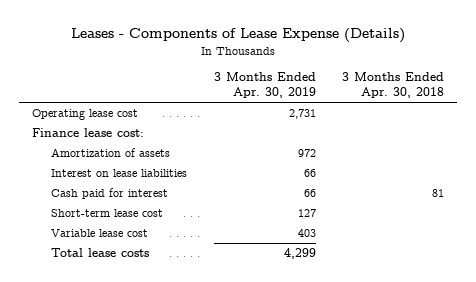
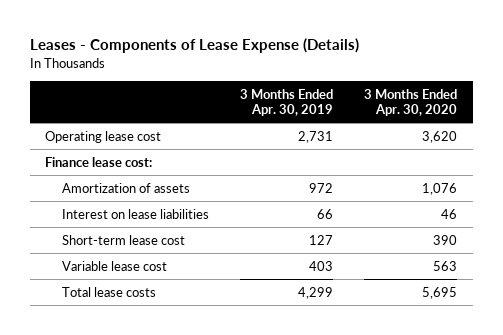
- | 3 Months Ended Apr. 30, 2019 | 3 Months Ended Apr. 30, 2018
+ | 3 Months Ended Apr. 30, 2019 | 3 Months Ended Apr. 30, 2020
- Cash paid for interest | 66 | 81

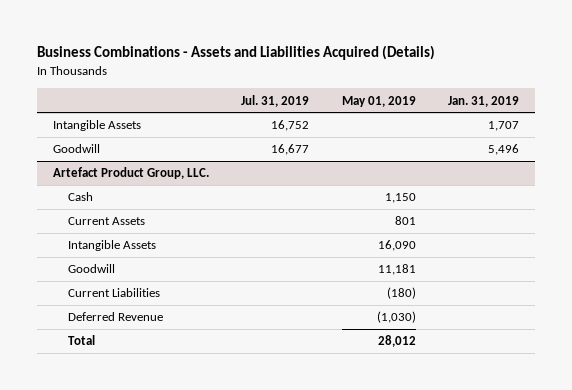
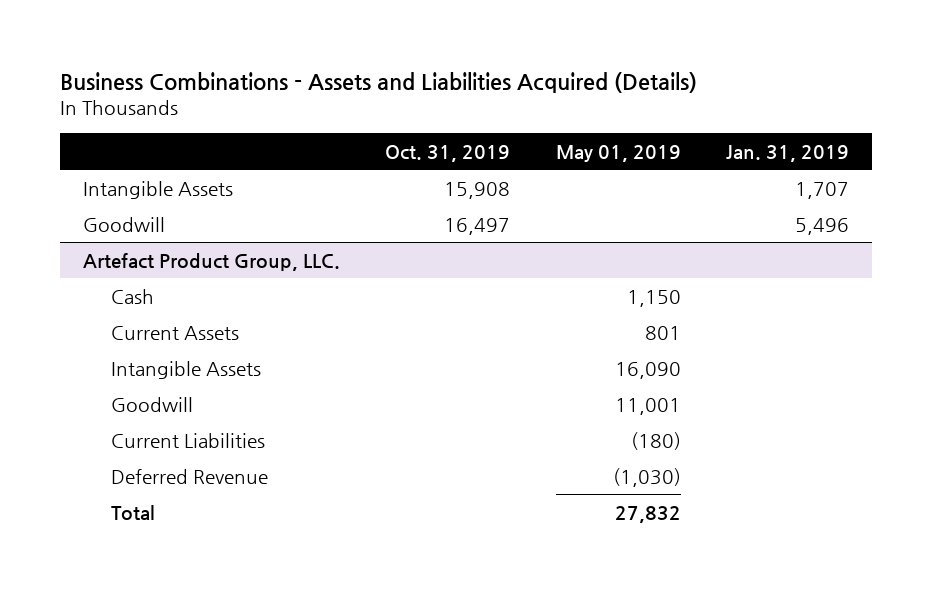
- | Jul. 31, 2019 | May 01, 2019 | Jan. 31, 2019
+ | Oct. 31, 2019 | May 01, 2019 | Jan. 31, 2019
@ Artefact Product Group, LLC.
- Goodwill | | 11,181 |
+ Goodwill | | 11,001 |
- Total | | 28,012 |
+ Total | | 27,832 |

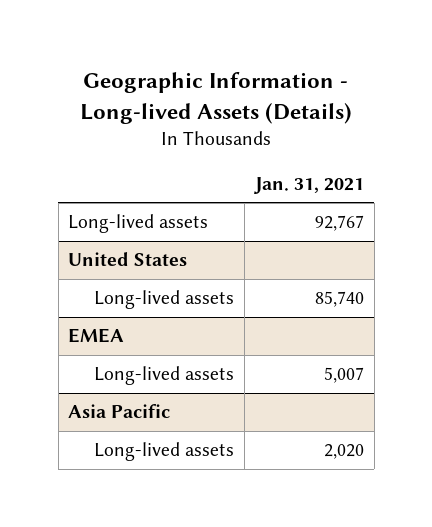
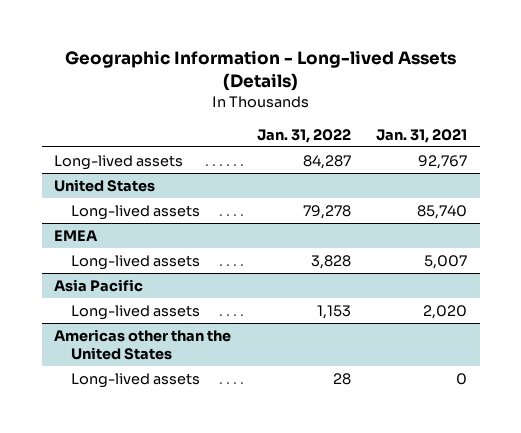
- | Jan. 31, 2021
+ | Jan. 31, 2022 | Jan. 31, 2021
+ Americas other than the United States
+ Long-lived assets | 28 | 0

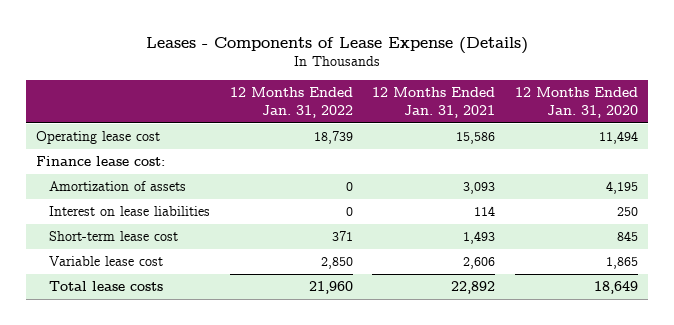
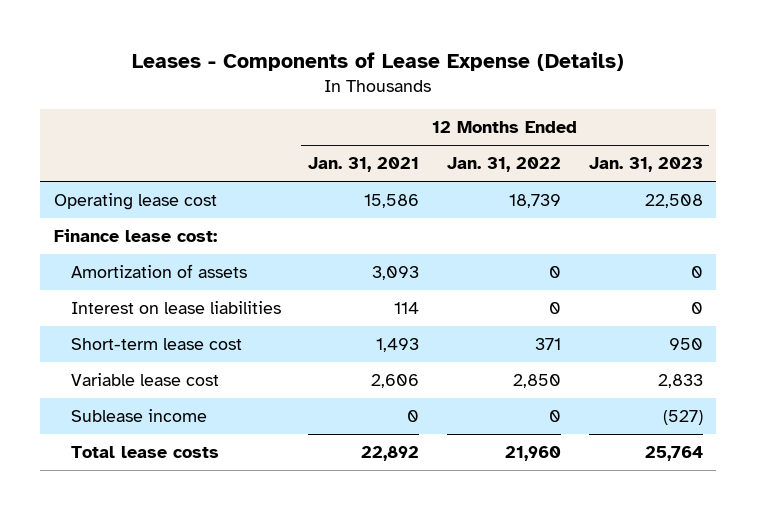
- | 12 Months Ended Jan. 31, 2022 | 12 Months Ended Jan. 31, 2021 | 12 Months Ended Jan. 31, 2020
+ | 12 Months Ended Jan. 31, 2021 | 12 Months Ended Jan. 31, 2022 | 12 Months Ended Jan. 31, 2023
+ Sublease income | 0 | 0 | (527)

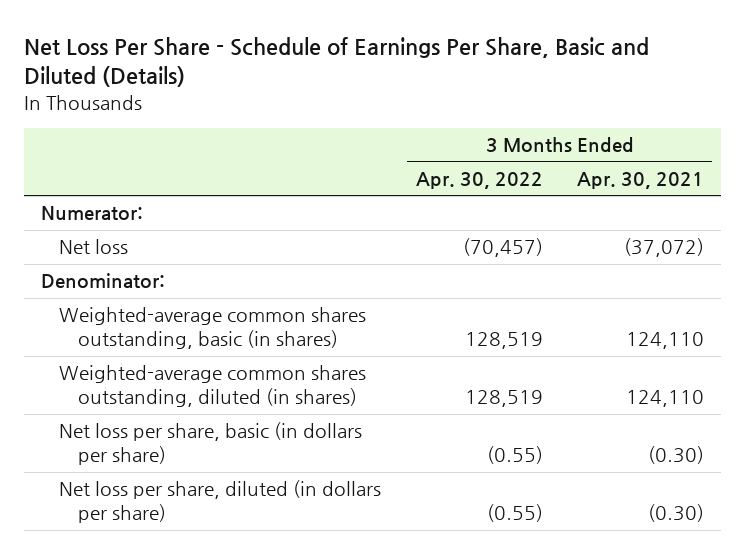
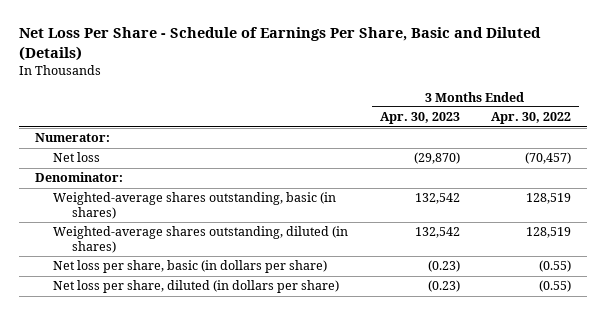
- | 3 Months Ended Apr. 30, 2022 | 3 Months Ended Apr. 30, 2021
+ | 3 Months Ended Apr. 30, 2023 | 3 Months Ended Apr. 30, 2022
- Weighted-average common shares outstanding, basic (in shares) | 128,519 | 124,110
- Weighted-average common shares outstanding, diluted (in shares) | 128,519 | 124,110
+ Weighted-average shares outstanding, basic (in shares) | 132,542 | 128,519
+ Weighted-average shares outstanding, diluted (in shares) | 132,542 | 128,519

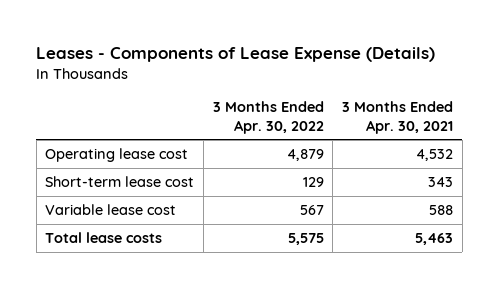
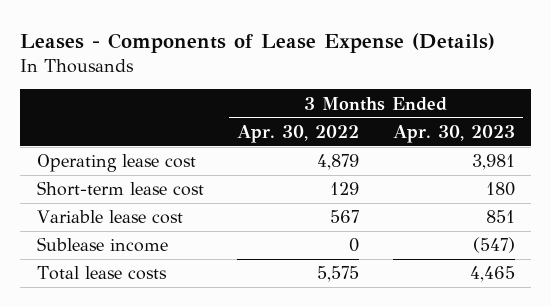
- | 3 Months Ended Apr. 30, 2022 | 3 Months Ended Apr. 30, 2021
+ | 3 Months Ended Apr. 30, 2022 | 3 Months Ended Apr. 30, 2023
+ Sublease income | 0 | (547)

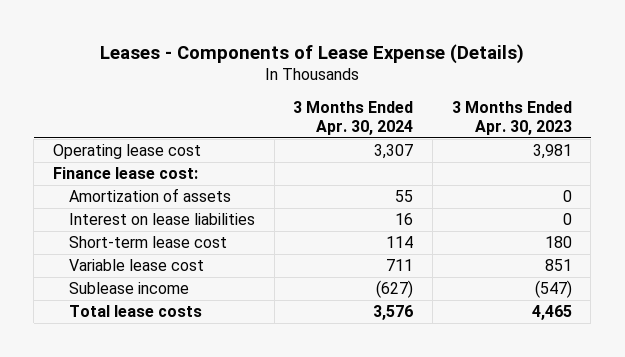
- | 3 Months Ended Apr. 30, 2022 | 3 Months Ended Apr. 30, 2023
+ | 3 Months Ended Apr. 30, 2024 | 3 Months Ended Apr. 30, 2023
+ Finance lease cost:
+ Amortization of assets | 55 | 0
+ Interest on lease liabilities | 16 | 0

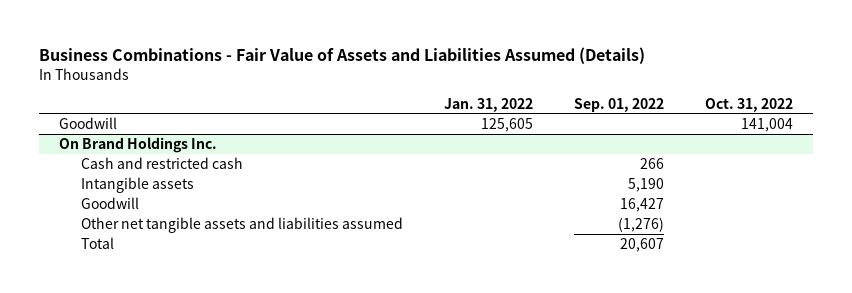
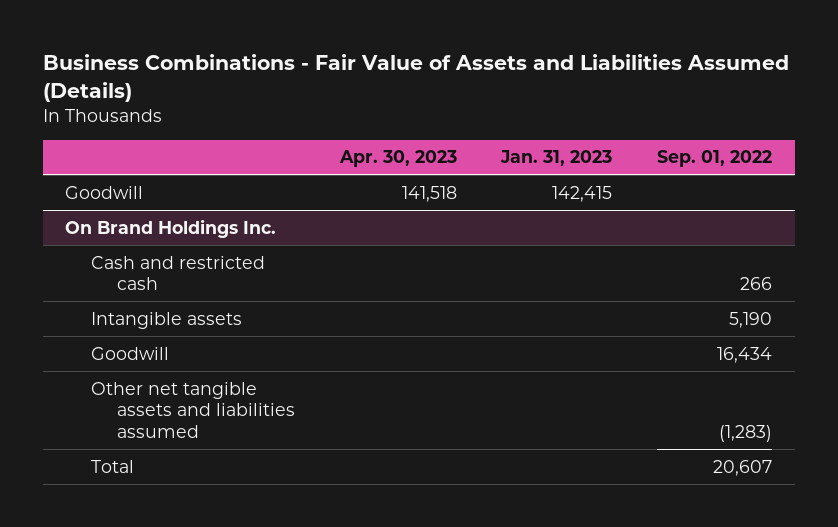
- | Jan. 31, 2022 | Sep. 01, 2022 | Oct. 31, 2022
+ | Apr. 30, 2023 | Jan. 31, 2023 | Sep. 01, 2022
@ On Brand Holdings Inc.
- Goodwill | | 16,427 |
- Other net tangible assets and liabilities assumed | | (1,276) |
+ Goodwill | | | 16,434
+ Other net tangible assets and liabilities assumed | | | (1,283)

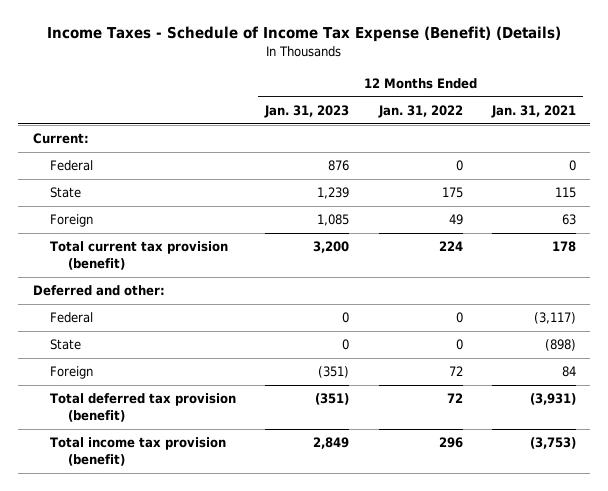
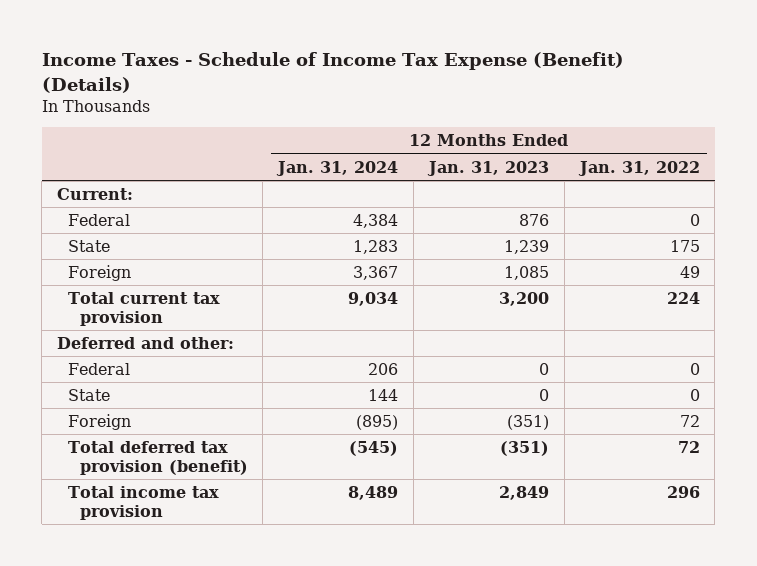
- | 12 Months Ended Jan. 31, 2023 | 12 Months Ended Jan. 31, 2022 | 12 Months Ended Jan. 31, 2021
+ | 12 Months Ended Jan. 31, 2024 | 12 Months Ended Jan. 31, 2023 | 12 Months Ended Jan. 31, 2022
- Total current tax provision (benefit) | 3,200 | 224 | 178
+ Total current tax provision | 9,034 | 3,200 | 224
- Total income tax provision (benefit) | 2,849 | 296 | (3,753)
+ Total income tax provision | 8,489 | 2,849 | 296

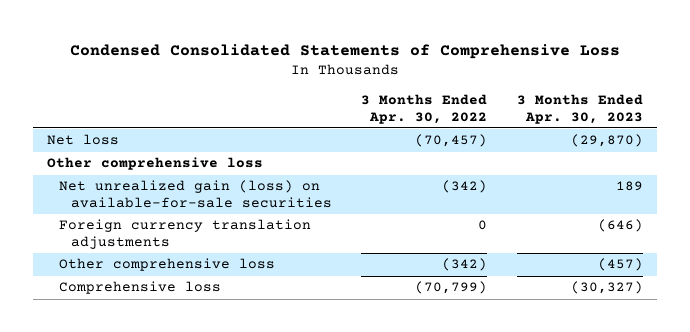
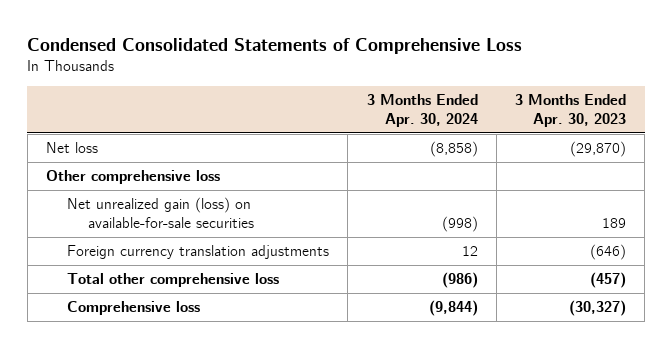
- | 3 Months Ended Apr. 30, 2022 | 3 Months Ended Apr. 30, 2023
+ | 3 Months Ended Apr. 30, 2024 | 3 Months Ended Apr. 30, 2023
- Other comprehensive loss | (342) | (457)
+ Total other comprehensive loss | (986) | (457)

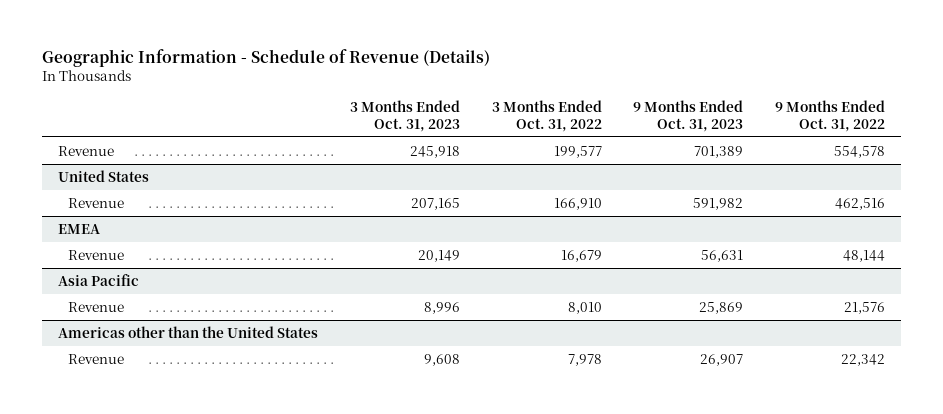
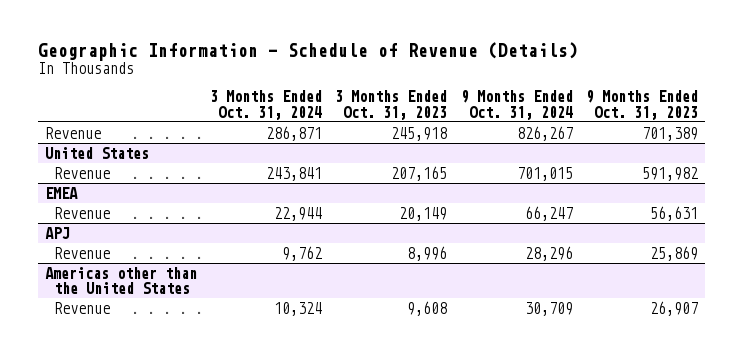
- | 3 Months Ended Oct. 31, 2023 | 3 Months Ended Oct. 31, 2022 | 9 Months Ended Oct. 31, 2023 | 9 Months Ended Oct. 31, 2022
+ | 3 Months Ended Oct. 31, 2024 | 3 Months Ended Oct. 31, 2023 | 9 Months Ended Oct. 31, 2024 | 9 Months Ended Oct. 31, 2023
- Asia Pacific
+ APJ

